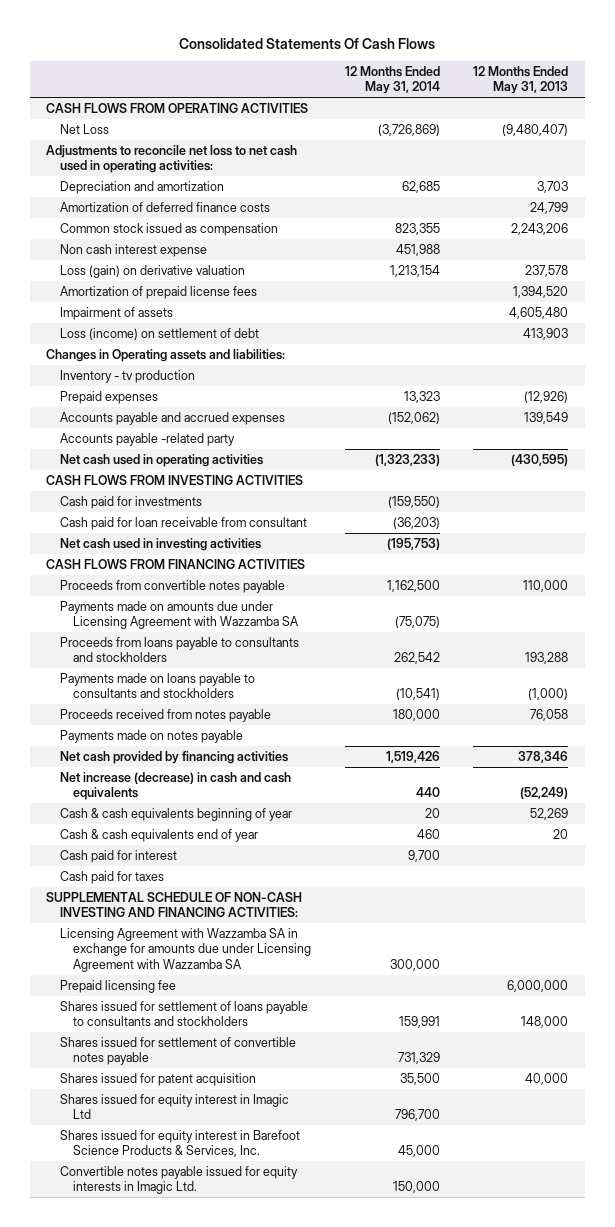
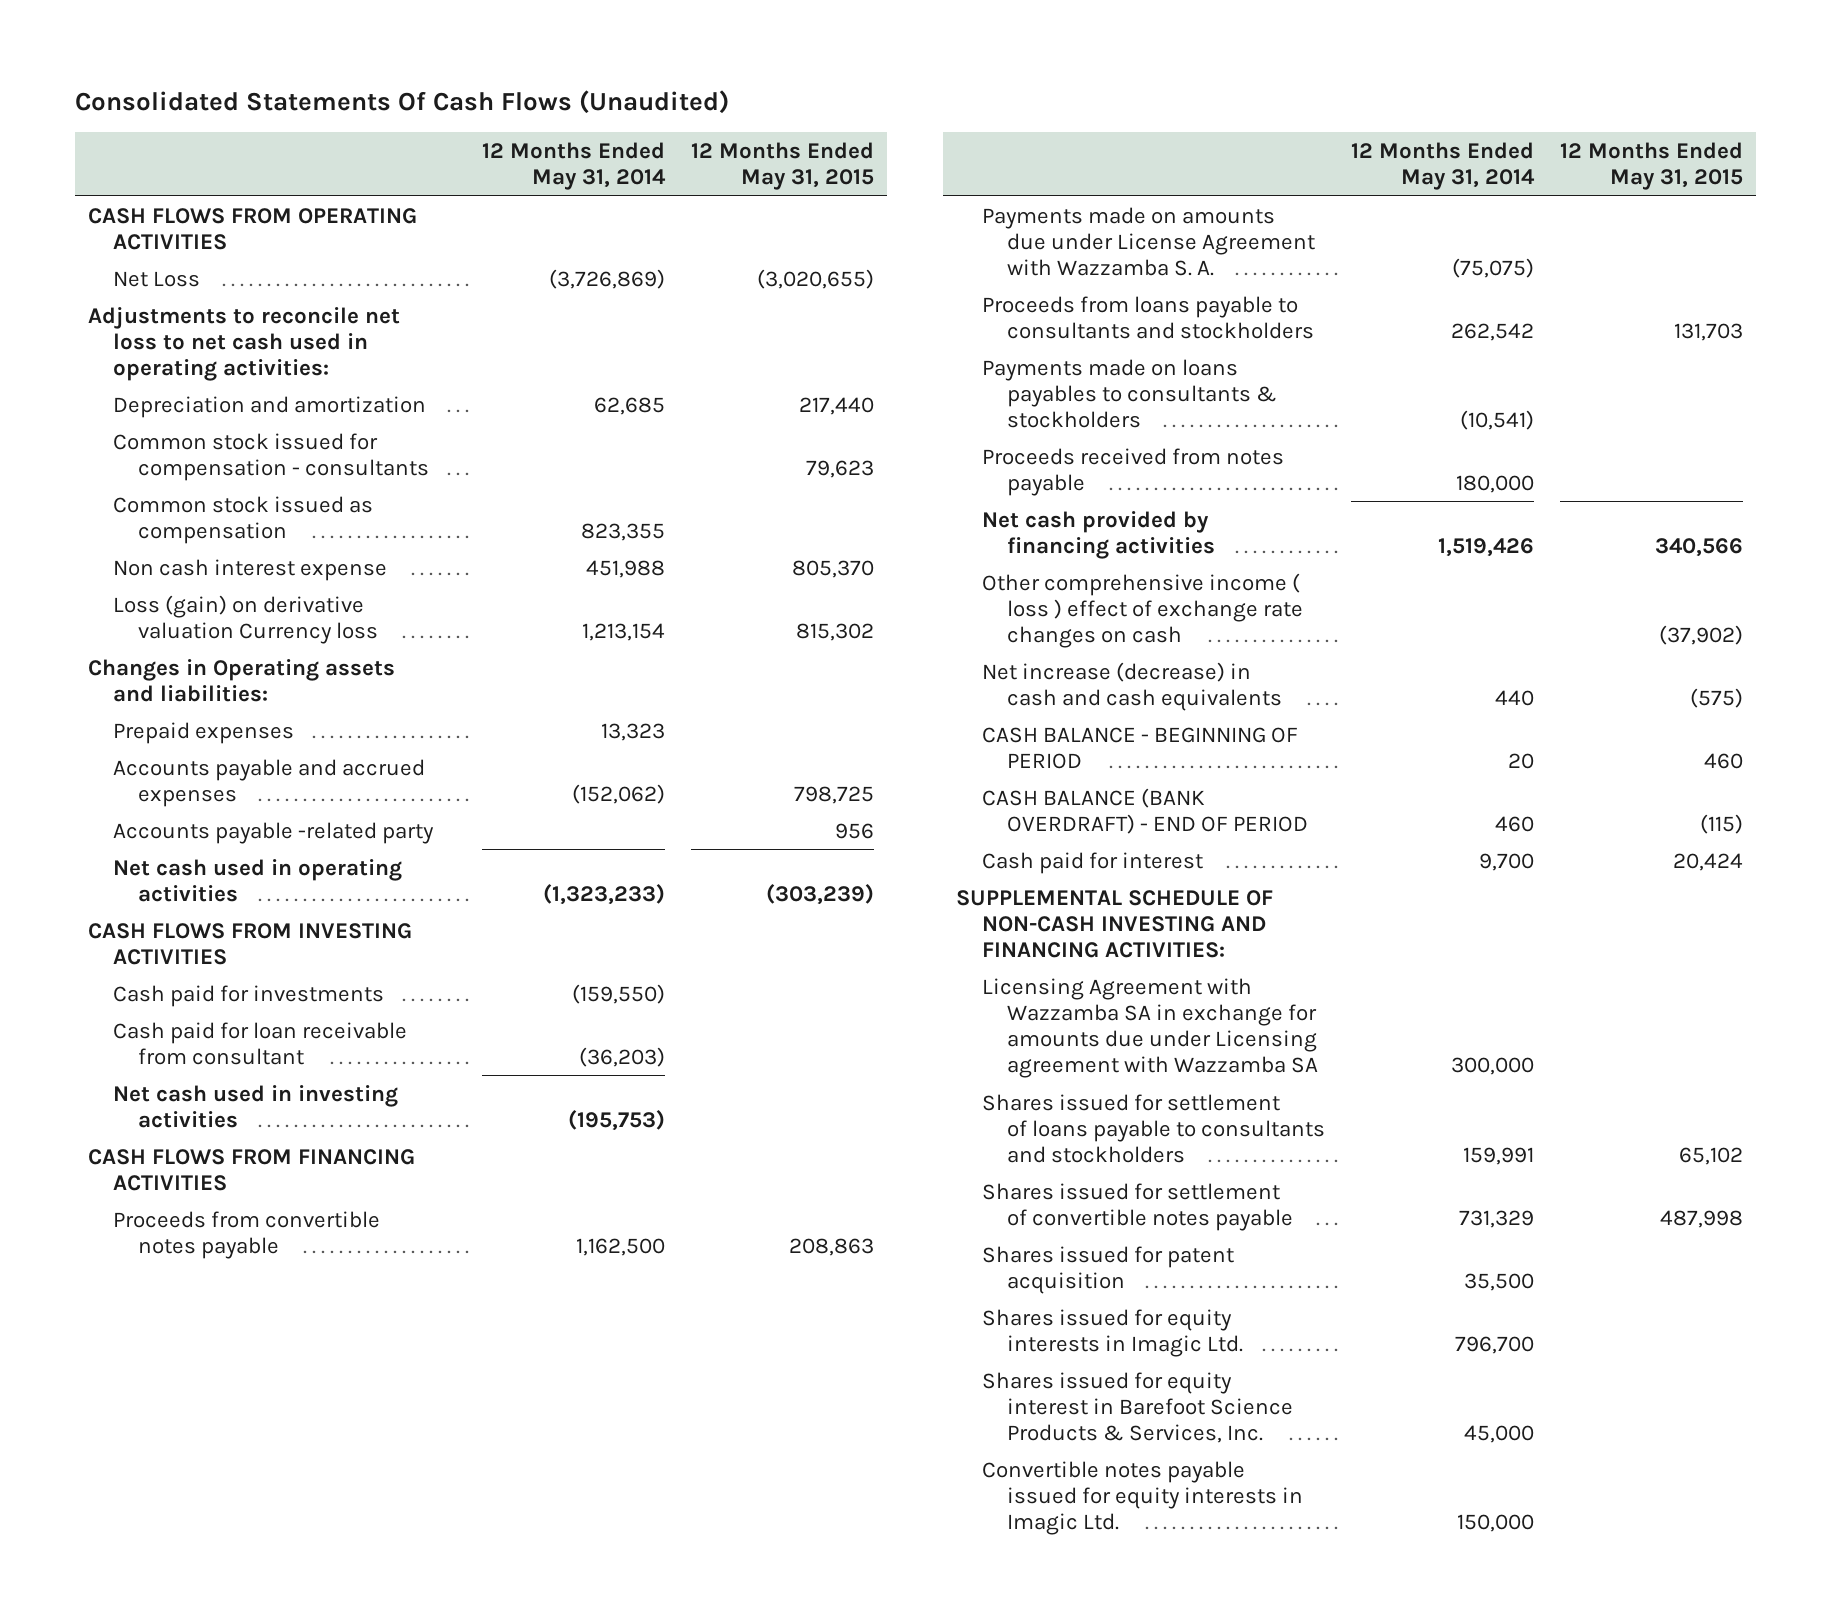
- Consolidated Statements Of Cash Flows
+ Consolidated Statements Of Cash Flows (Unaudited)
- | 12 Months Ended May 31, 2014 | 12 Months Ended May 31, 2013
+ | 12 Months Ended May 31, 2014 | 12 Months Ended May 31, 2015
- Amortization of deferred finance costs | | 24,799
+ Common stock issued for compensation - consultants | | 79,623
- Loss (gain) on derivative valuation | 1,213,154 | 237,578
- Amortization of prepaid license fees | | 1,394,520
- Impairment of assets | | 4,605,480
- Loss (income) on settlement of debt | | 413,903
+ Loss (gain) on derivative valuation Currency loss | 1,213,154 | 815,302
- Inventory - tv production
- Payments made on amounts due under Licensing Agreement with Wazzamba SA | (75,075) |
+ Payments made on amounts due under License Agreement with Wazzamba S. A. | (75,075) |
- Payments made on loans payable to consultants and stockholders | (10,541) | (1,000)
+ Payments made on loans payables to consultants & stockholders | (10,541) |
- Payments made on notes payable
+ Other comprehensive income ( loss ) effect of exchange rate changes on cash | | (37,902)
- Cash & cash equivalents beginning of year | 20 | 52,269
- Cash & cash equivalents end of year | 460 | 20
+ CASH BALANCE - BEGINNING OF PERIOD | 20 | 460
+ CASH BALANCE (BANK OVERDRAFT) - END OF PERIOD | 460 | (115)
- Cash paid for taxes
- Licensing Agreement with Wazzamba SA in exchange for amounts due under Licensing Agreement with Wazzamba SA | 300,000 |
- Prepaid licensing fee | | 6,000,000
+ Licensing Agreement with Wazzamba SA in exchange for amounts due under Licensing agreement with Wazzamba SA | 300,000 |
- Shares issued for equity interest in Imagic Ltd | 796,700 |
+ Shares issued for equity interests in Imagic Ltd. | 796,700 |

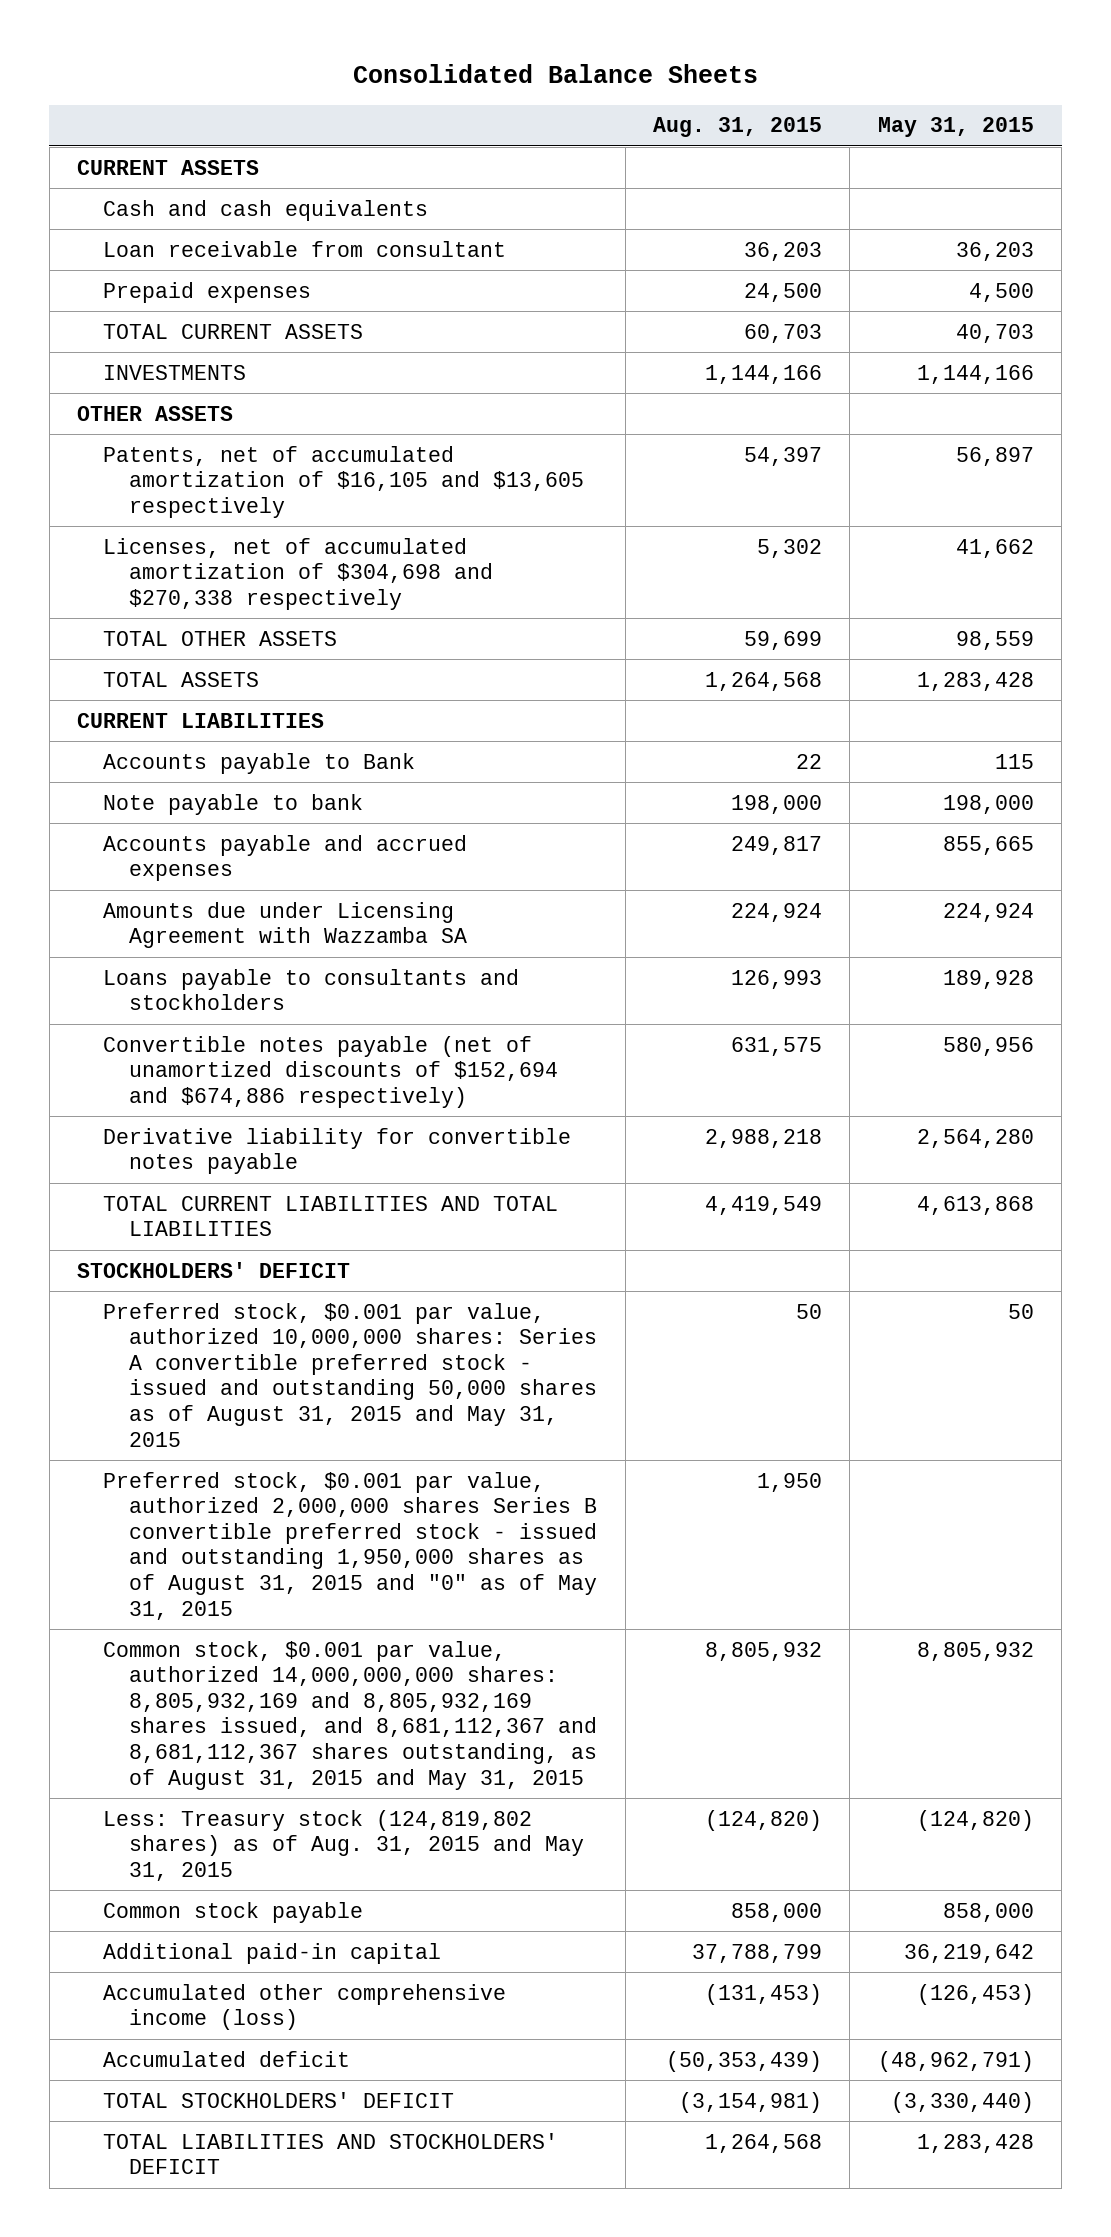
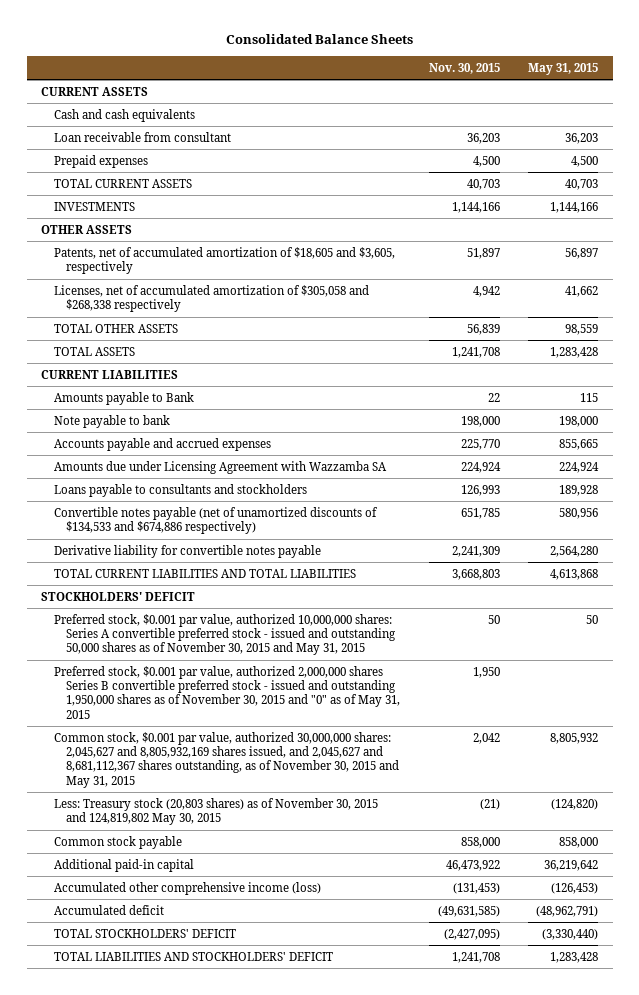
- | Aug. 31, 2015 | May 31, 2015
+ | Nov. 30, 2015 | May 31, 2015
- Patents, net of accumulated amortization of $16,105 and $13,605 respectively | 54,397 | 56,897
- Licenses, net of accumulated amortization of $304,698 and $270,338 respectively | 5,302 | 41,662
+ Patents, net of accumulated amortization of $18,605 and $3,605, respectively | 51,897 | 56,897
+ Licenses, net of accumulated amortization of $305,058 and $268,338 respectively | 4,942 | 41,662
- Accounts payable to Bank | 22 | 115
+ Amounts payable to Bank | 22 | 115
- Convertible notes payable (net of unamortized discounts of $152,694 and $674,886 respectively) | 631,575 | 580,956
+ Convertible notes payable (net of unamortized discounts of $134,533 and $674,886 respectively) | 651,785 | 580,956
- Preferred stock, $0.001 par value, authorized 10,000,000 shares: Series A convertible preferred stock - issued and outstanding 50,000 shares as of August 31, 2015 and May 31, 2015 | 50 | 50
- Preferred stock, $0.001 par value, authorized 2,000,000 shares Series B convertible preferred stock - issued and outstanding 1,950,000 shares as of August 31, 2015 and "0" as of May 31, 2015 | 1,950 |
- Common stock, $0.001 par value, authorized 14,000,000,000 shares: 8,805,932,169 and 8,805,932,169 shares issued, and 8,681,112,367 and 8,681,112,367 shares outstanding, as of August 31, 2015 and May 31, 2015 | 8,805,932 | 8,805,932
- Less: Treasury stock (124,819,802 shares) as of Aug. 31, 2015 and May 31, 2015 | (124,820) | (124,820)
+ Preferred stock, $0.001 par value, authorized 10,000,000 shares: Series A convertible preferred stock - issued and outstanding 50,000 shares as of November 30, 2015 and May 31, 2015 | 50 | 50
+ Preferred stock, $0.001 par value, authorized 2,000,000 shares Series B convertible preferred stock - issued and outstanding 1,950,000 shares as of November 30, 2015 and "0" as of May 31, 2015 | 1,950 |
+ Common stock, $0.001 par value, authorized 30,000,000 shares: 2,045,627 and 8,805,932,169 shares issued, and 2,045,627 and 8,681,112,367 shares outstanding, as of November 30, 2015 and May 31, 2015 | 2,042 | 8,805,932
+ Less: Treasury stock (20,803 shares) as of November 30, 2015 and 124,819,802 May 30, 2015 | (21) | (124,820)

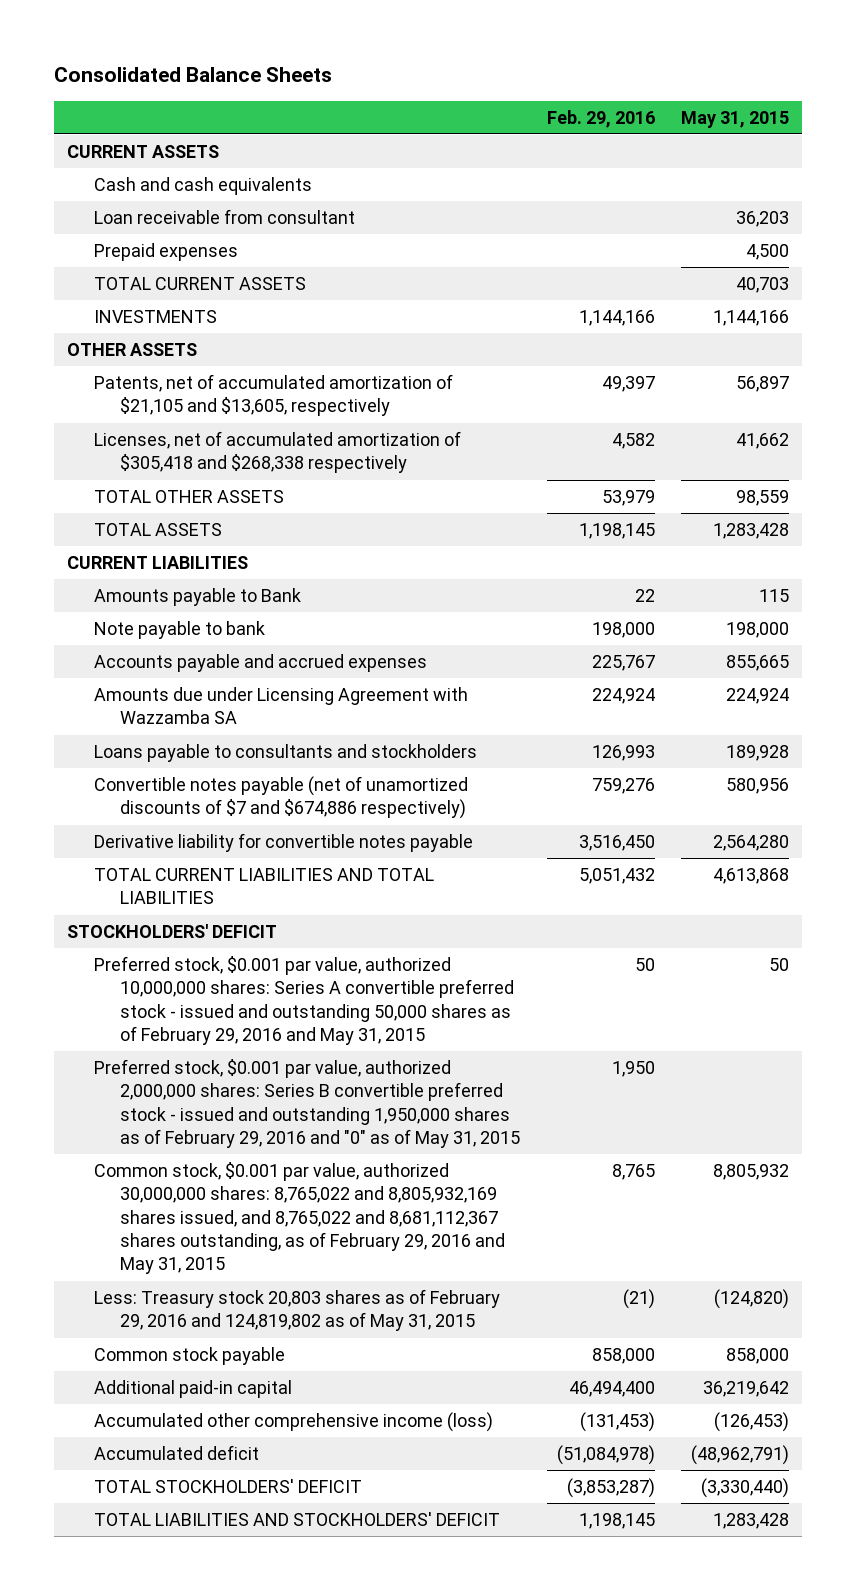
- | Nov. 30, 2015 | May 31, 2015
+ | Feb. 29, 2016 | May 31, 2015
- Patents, net of accumulated amortization of $18,605 and $3,605, respectively | 51,897 | 56,897
- Licenses, net of accumulated amortization of $305,058 and $268,338 respectively | 4,942 | 41,662
+ Patents, net of accumulated amortization of $21,105 and $13,605, respectively | 49,397 | 56,897
+ Licenses, net of accumulated amortization of $305,418 and $268,338 respectively | 4,582 | 41,662
- Convertible notes payable (net of unamortized discounts of $134,533 and $674,886 respectively) | 651,785 | 580,956
+ Convertible notes payable (net of unamortized discounts of $7 and $674,886 respectively) | 759,276 | 580,956
- Preferred stock, $0.001 par value, authorized 10,000,000 shares: Series A convertible preferred stock - issued and outstanding 50,000 shares as of November 30, 2015 and May 31, 2015 | 50 | 50
- Preferred stock, $0.001 par value, authorized 2,000,000 shares Series B convertible preferred stock - issued and outstanding 1,950,000 shares as of November 30, 2015 and "0" as of May 31, 2015 | 1,950 |
- Common stock, $0.001 par value, authorized 30,000,000 shares: 2,045,627 and 8,805,932,169 shares issued, and 2,045,627 and 8,681,112,367 shares outstanding, as of November 30, 2015 and May 31, 2015 | 2,042 | 8,805,932
- Less: Treasury stock (20,803 shares) as of November 30, 2015 and 124,819,802 May 30, 2015 | (21) | (124,820)
+ Preferred stock, $0.001 par value, authorized 10,000,000 shares: Series A convertible preferred stock - issued and outstanding 50,000 shares as of February 29, 2016 and May 31, 2015 | 50 | 50
+ Preferred stock, $0.001 par value, authorized 2,000,000 shares: Series B convertible preferred stock - issued and outstanding 1,950,000 shares as of February 29, 2016 and "0" as of May 31, 2015 | 1,950 |
+ Common stock, $0.001 par value, authorized 30,000,000 shares: 8,765,022 and 8,805,932,169 shares issued, and 8,765,022 and 8,681,112,367 shares outstanding, as of February 29, 2016 and May 31, 2015 | 8,765 | 8,805,932
+ Less: Treasury stock 20,803 shares as of February 29, 2016 and 124,819,802 as of May 31, 2015 | (21) | (124,820)

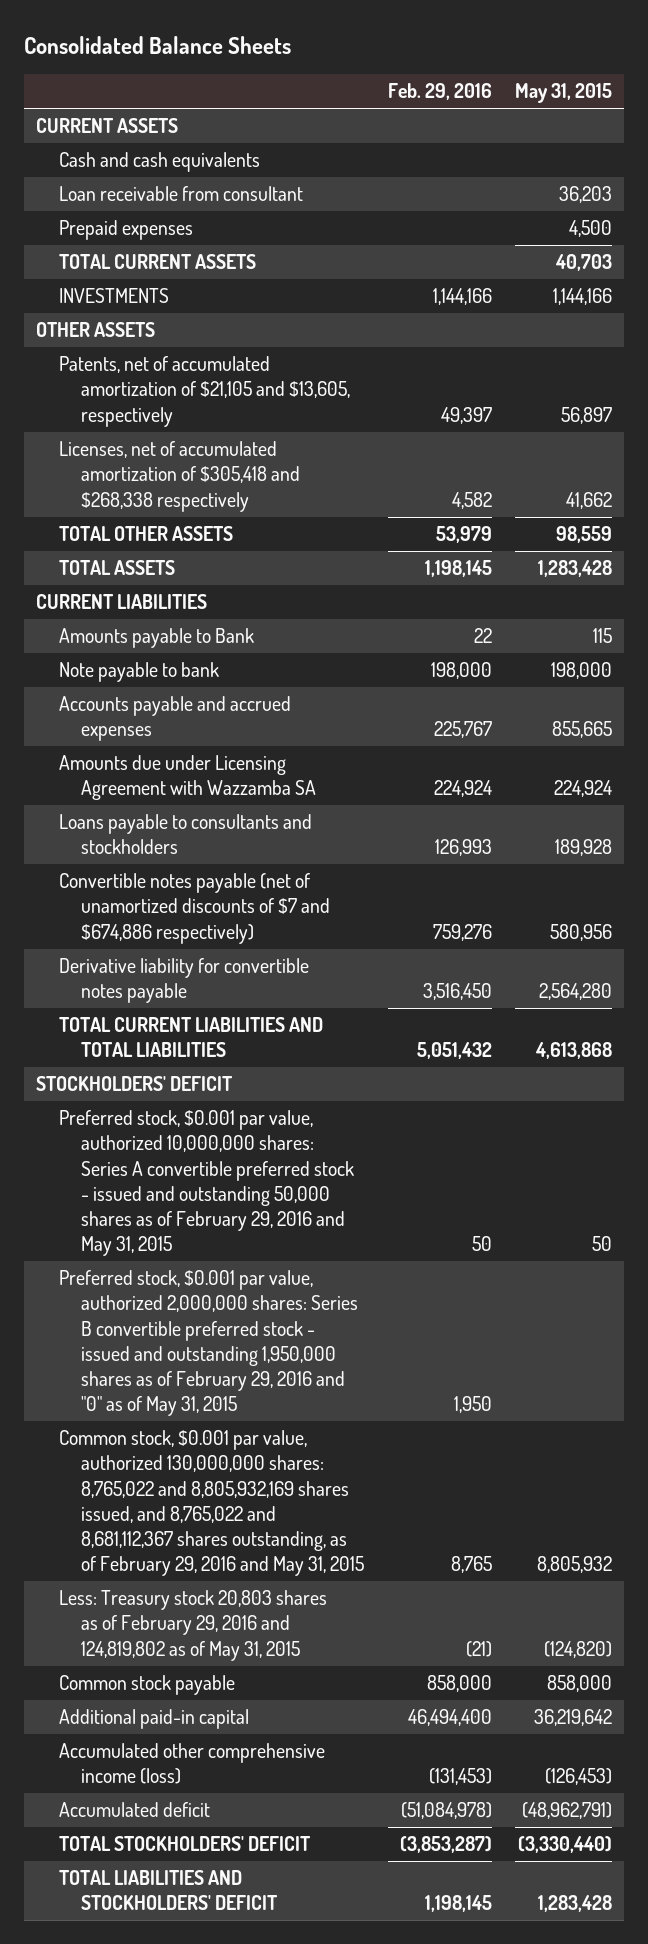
- Common stock, $0.001 par value, authorized 30,000,000 shares: 8,765,022 and 8,805,932,169 shares issued, and 8,765,022 and 8,681,112,367 shares outstanding, as of February 29, 2016 and May 31, 2015 | 8,765 | 8,805,932
+ Common stock, $0.001 par value, authorized 130,000,000 shares: 8,765,022 and 8,805,932,169 shares issued, and 8,765,022 and 8,681,112,367 shares outstanding, as of February 29, 2016 and May 31, 2015 | 8,765 | 8,805,932

